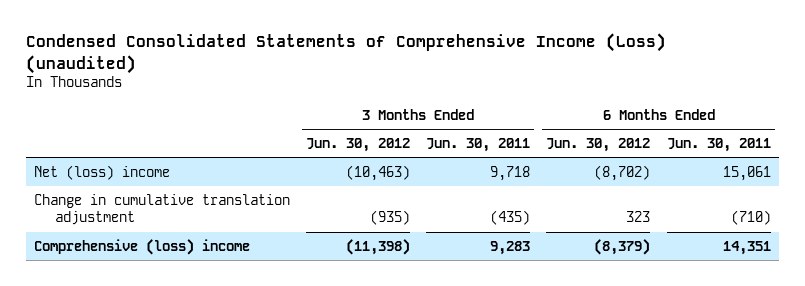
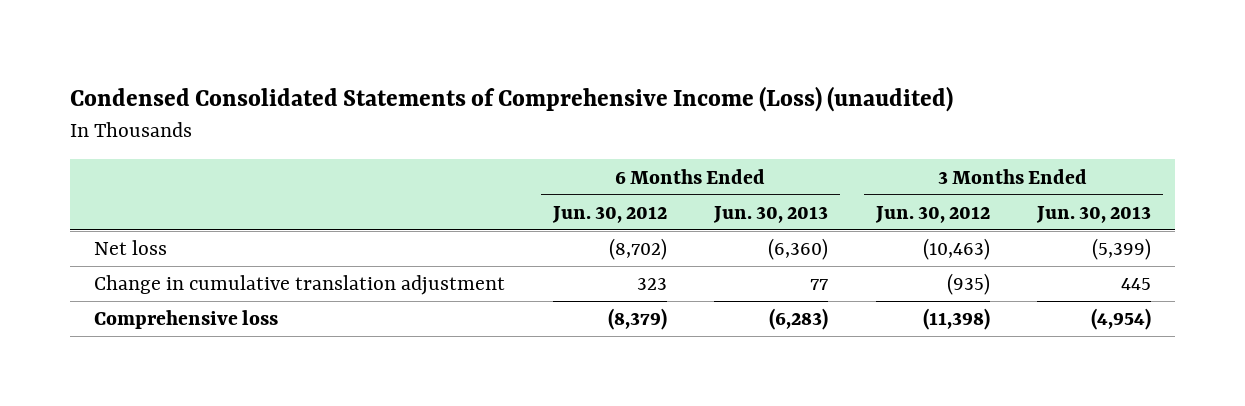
- | 3 Months Ended Jun. 30, 2012 | 3 Months Ended Jun. 30, 2011 | 6 Months Ended Jun. 30, 2012 | 6 Months Ended Jun. 30, 2011
+ | 6 Months Ended Jun. 30, 2012 | 6 Months Ended Jun. 30, 2013 | 3 Months Ended Jun. 30, 2012 | 3 Months Ended Jun. 30, 2013
- Net (loss) income | (10,463) | 9,718 | (8,702) | 15,061
+ Net loss | (8,702) | (6,360) | (10,463) | (5,399)
- Comprehensive (loss) income | (11,398) | 9,283 | (8,379) | 14,351
+ Comprehensive loss | (8,379) | (6,283) | (11,398) | (4,954)

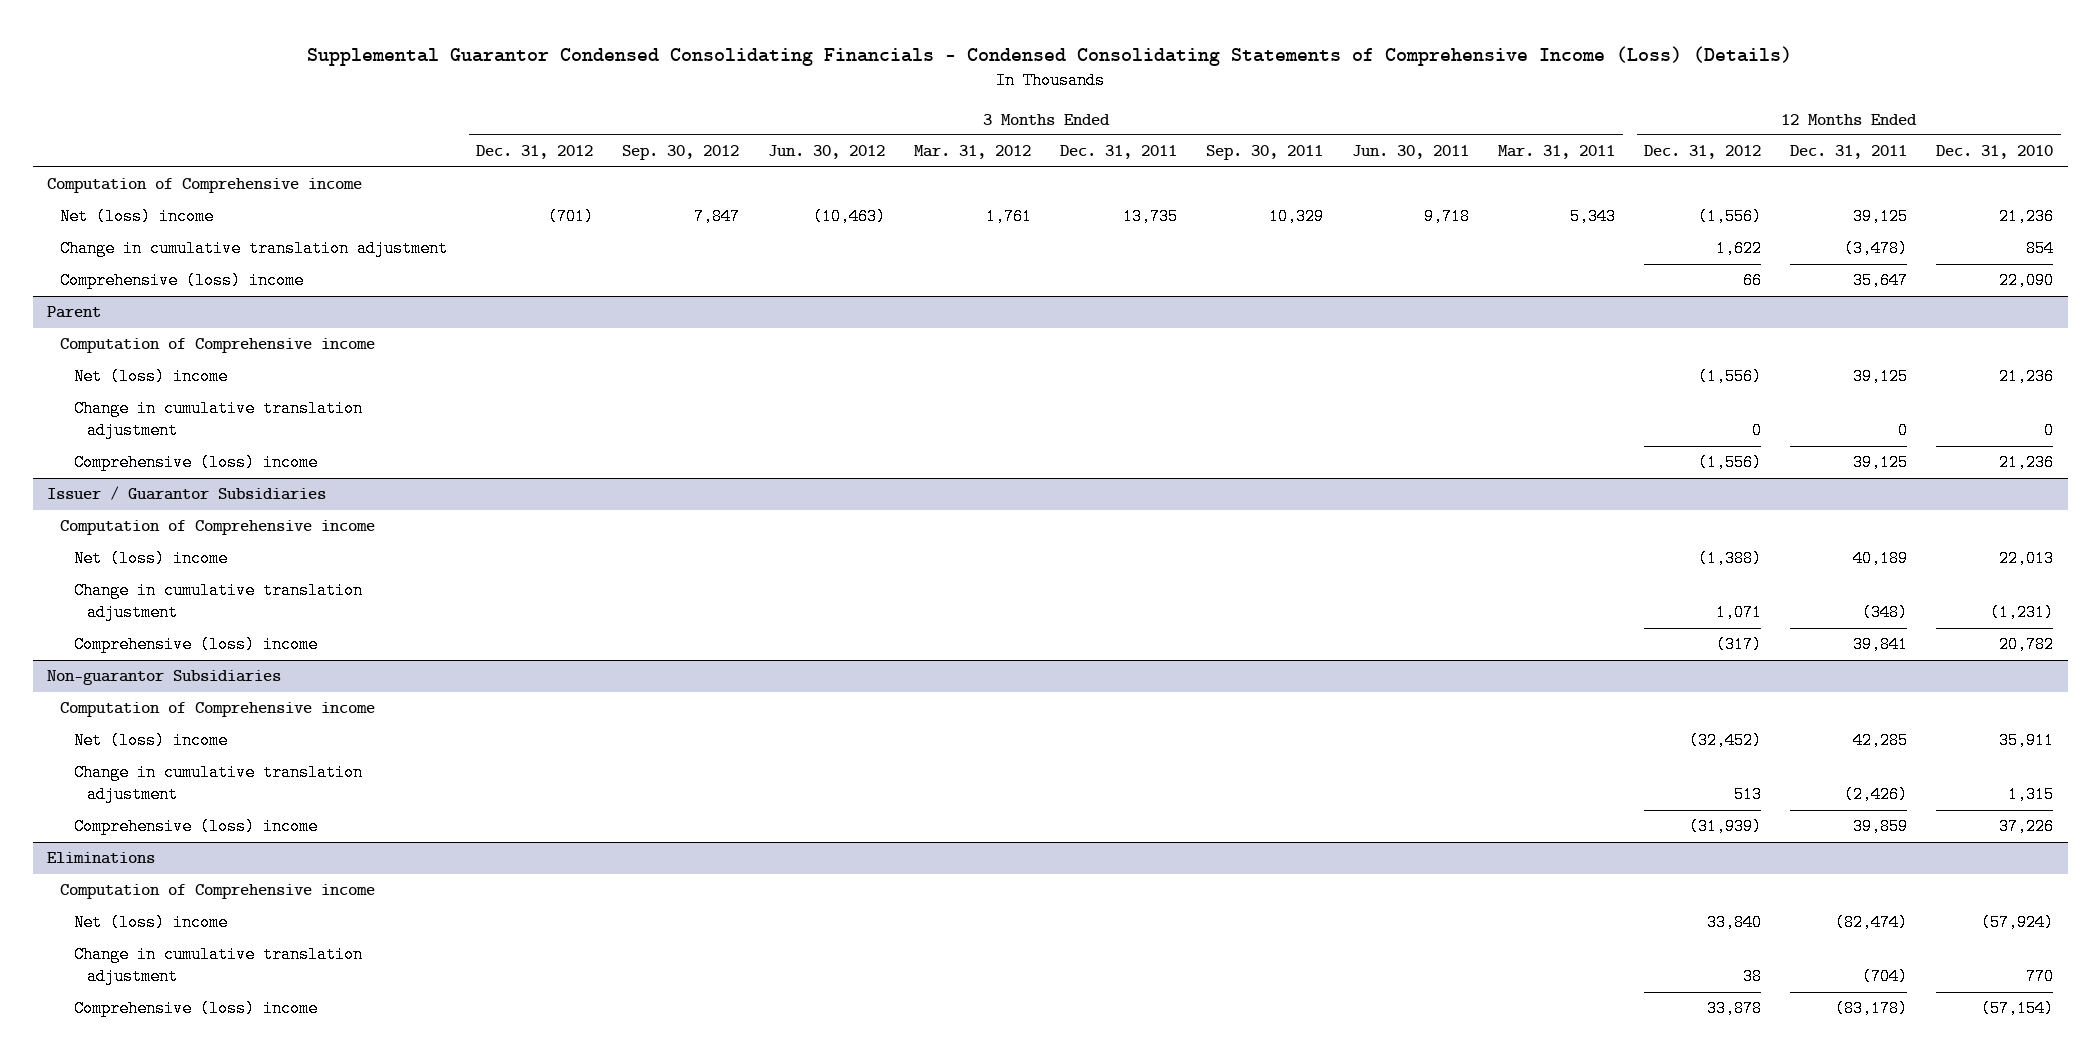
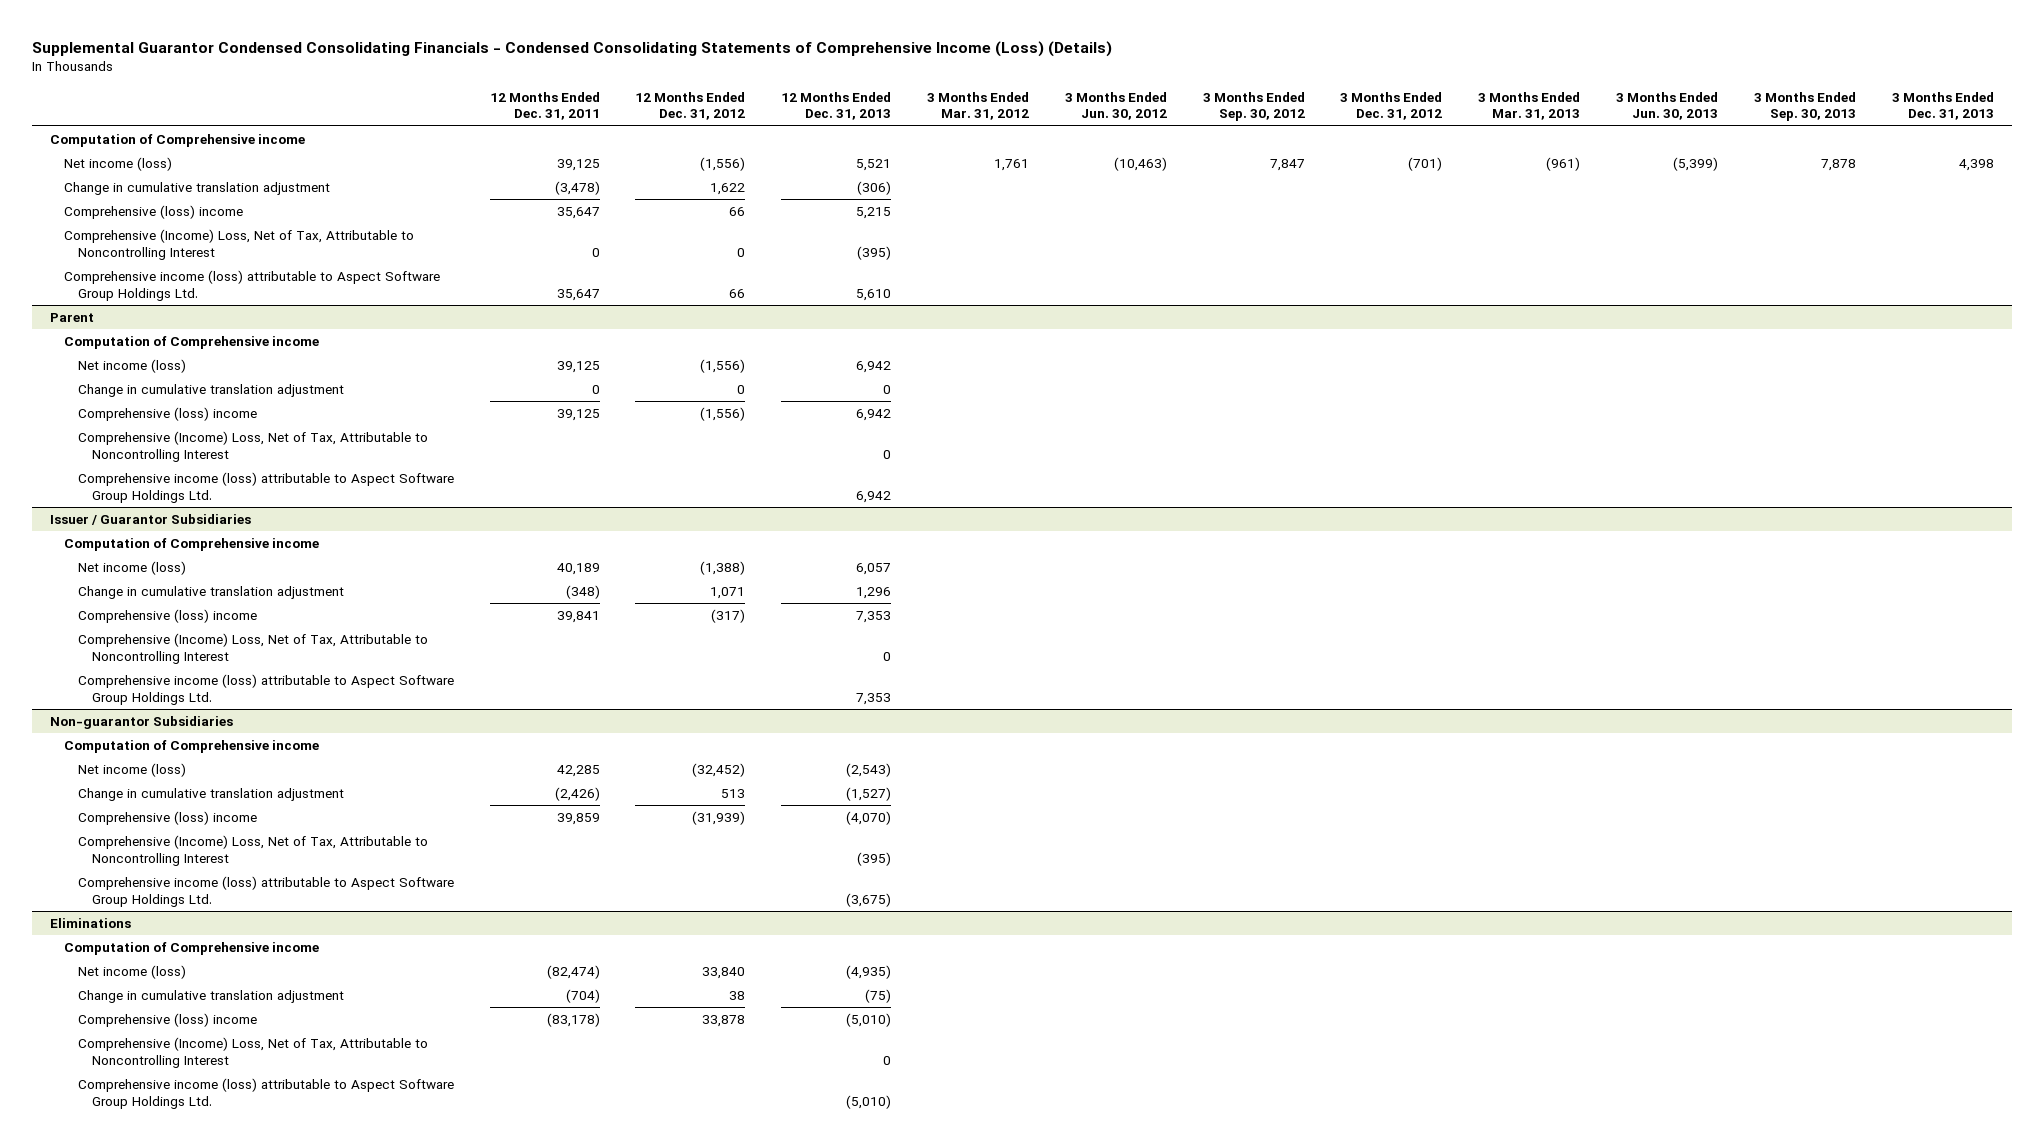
- | 3 Months Ended Dec. 31, 2012 | 3 Months Ended Sep. 30, 2012 | 3 Months Ended Jun. 30, 2012 | 3 Months Ended Mar. 31, 2012 | 3 Months Ended Dec. 31, 2011 | 3 Months Ended Sep. 30, 2011 | 3 Months Ended Jun. 30, 2011 | 3 Months Ended Mar. 31, 2011 | 12 Months Ended Dec. 31, 2012 | 12 Months Ended Dec. 31, 2011 | 12 Months Ended Dec. 31, 2010
+ | 12 Months Ended Dec. 31, 2011 | 12 Months Ended Dec. 31, 2012 | 12 Months Ended Dec. 31, 2013 | 3 Months Ended Mar. 31, 2012 | 3 Months Ended Jun. 30, 2012 | 3 Months Ended Sep. 30, 2012 | 3 Months Ended Dec. 31, 2012 | 3 Months Ended Mar. 31, 2013 | 3 Months Ended Jun. 30, 2013 | 3 Months Ended Sep. 30, 2013 | 3 Months Ended Dec. 31, 2013
- Net (loss) income | (701) | 7,847 | (10,463) | 1,761 | 13,735 | 10,329 | 9,718 | 5,343 | (1,556) | 39,125 | 21,236
+ Net income (loss) | 39,125 | (1,556) | 5,521 | 1,761 | (10,463) | 7,847 | (701) | (961) | (5,399) | 7,878 | 4,398
+ Comprehensive (Income) Loss, Net of Tax, Attributable to Noncontrolling Interest | 0 | 0 | (395) | | | | | | | |
+ Comprehensive income (loss) attributable to Aspect Software Group Holdings Ltd. | 35,647 | 66 | 5,610 | | | | | | | |
@ Parent
- Net (loss) income | | | | | | | | | (1,556) | 39,125 | 21,236
+ Net income (loss) | 39,125 | (1,556) | 6,942 | | | | | | | |
+ Comprehensive (Income) Loss, Net of Tax, Attributable to Noncontrolling Interest | | | 0 | | | | | | | |
+ Comprehensive income (loss) attributable to Aspect Software Group Holdings Ltd. | | | 6,942 | | | | | | | |
@ Issuer / Guarantor Subsidiaries
- Net (loss) income | | | | | | | | | (1,388) | 40,189 | 22,013
+ Net income (loss) | 40,189 | (1,388) | 6,057 | | | | | | | |
+ Comprehensive (Income) Loss, Net of Tax, Attributable to Noncontrolling Interest | | | 0 | | | | | | | |
+ Comprehensive income (loss) attributable to Aspect Software Group Holdings Ltd. | | | 7,353 | | | | | | | |
@ Non-guarantor Subsidiaries
- Net (loss) income | | | | | | | | | (32,452) | 42,285 | 35,911
+ Net income (loss) | 42,285 | (32,452) | (2,543) | | | | | | | |
+ Comprehensive (Income) Loss, Net of Tax, Attributable to Noncontrolling Interest | | | (395) | | | | | | | |
+ Comprehensive income (loss) attributable to Aspect Software Group Holdings Ltd. | | | (3,675) | | | | | | | |
@ Eliminations
- Net (loss) income | | | | | | | | | 33,840 | (82,474) | (57,924)
+ Net income (loss) | (82,474) | 33,840 | (4,935) | | | | | | | |
+ Comprehensive (Income) Loss, Net of Tax, Attributable to Noncontrolling Interest | | | 0 | | | | | | | |
+ Comprehensive income (loss) attributable to Aspect Software Group Holdings Ltd. | | | (5,010) | | | | | | | |

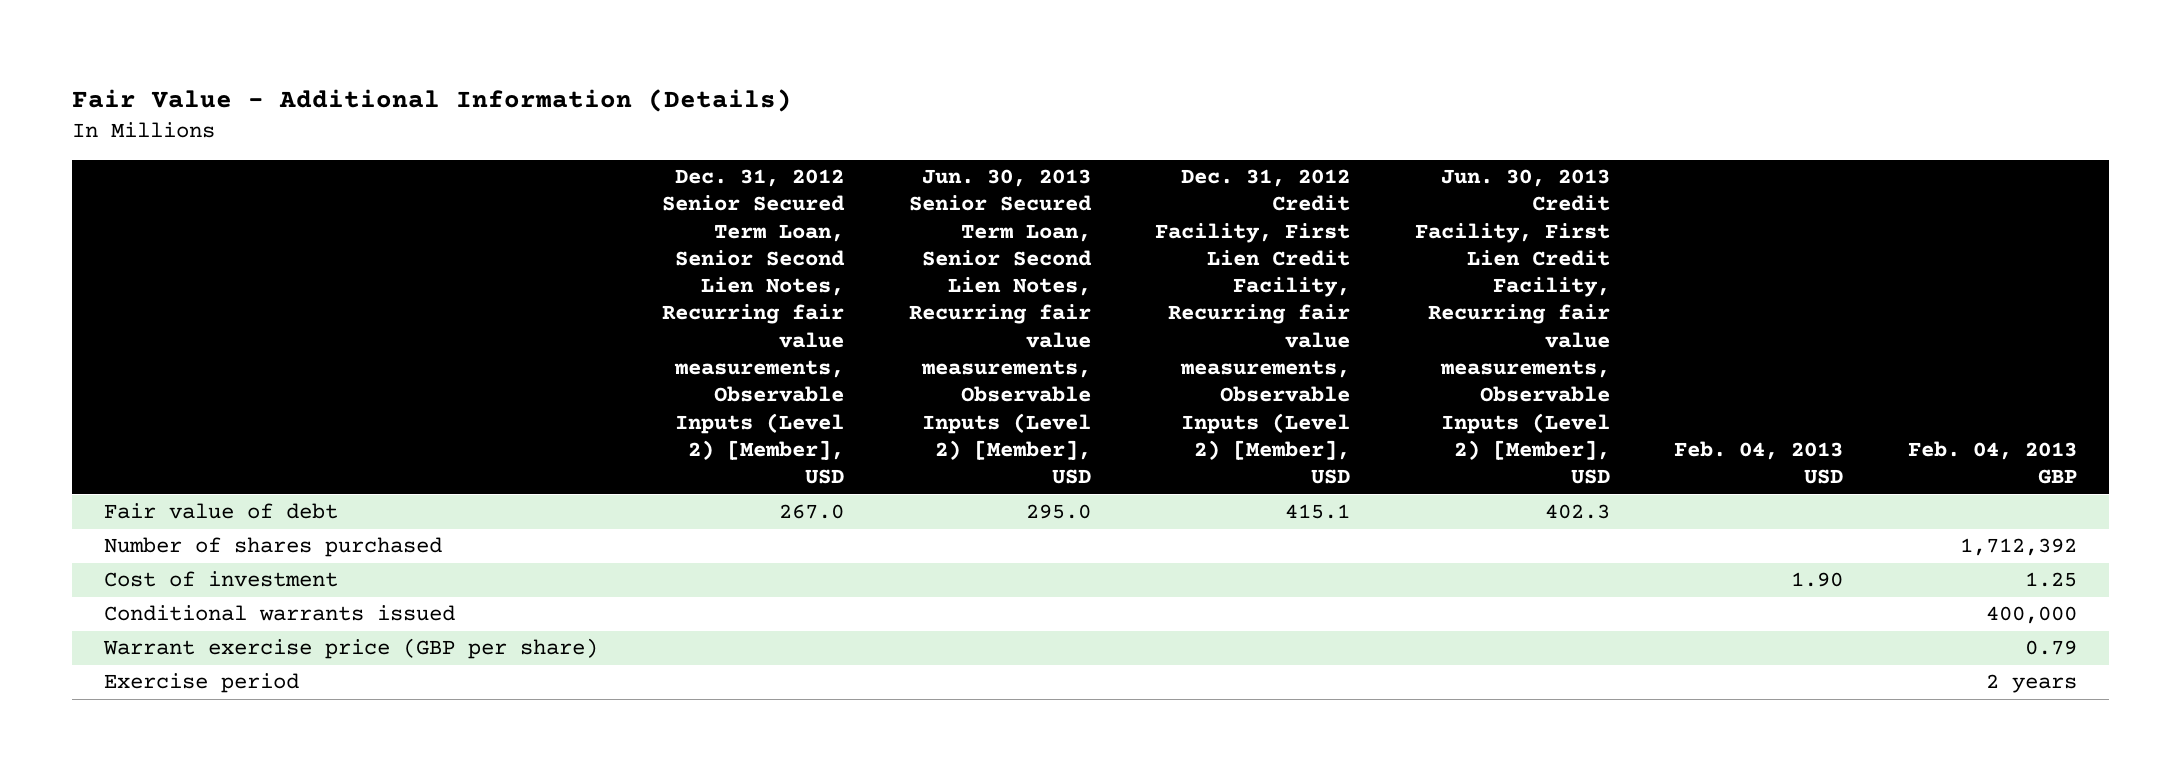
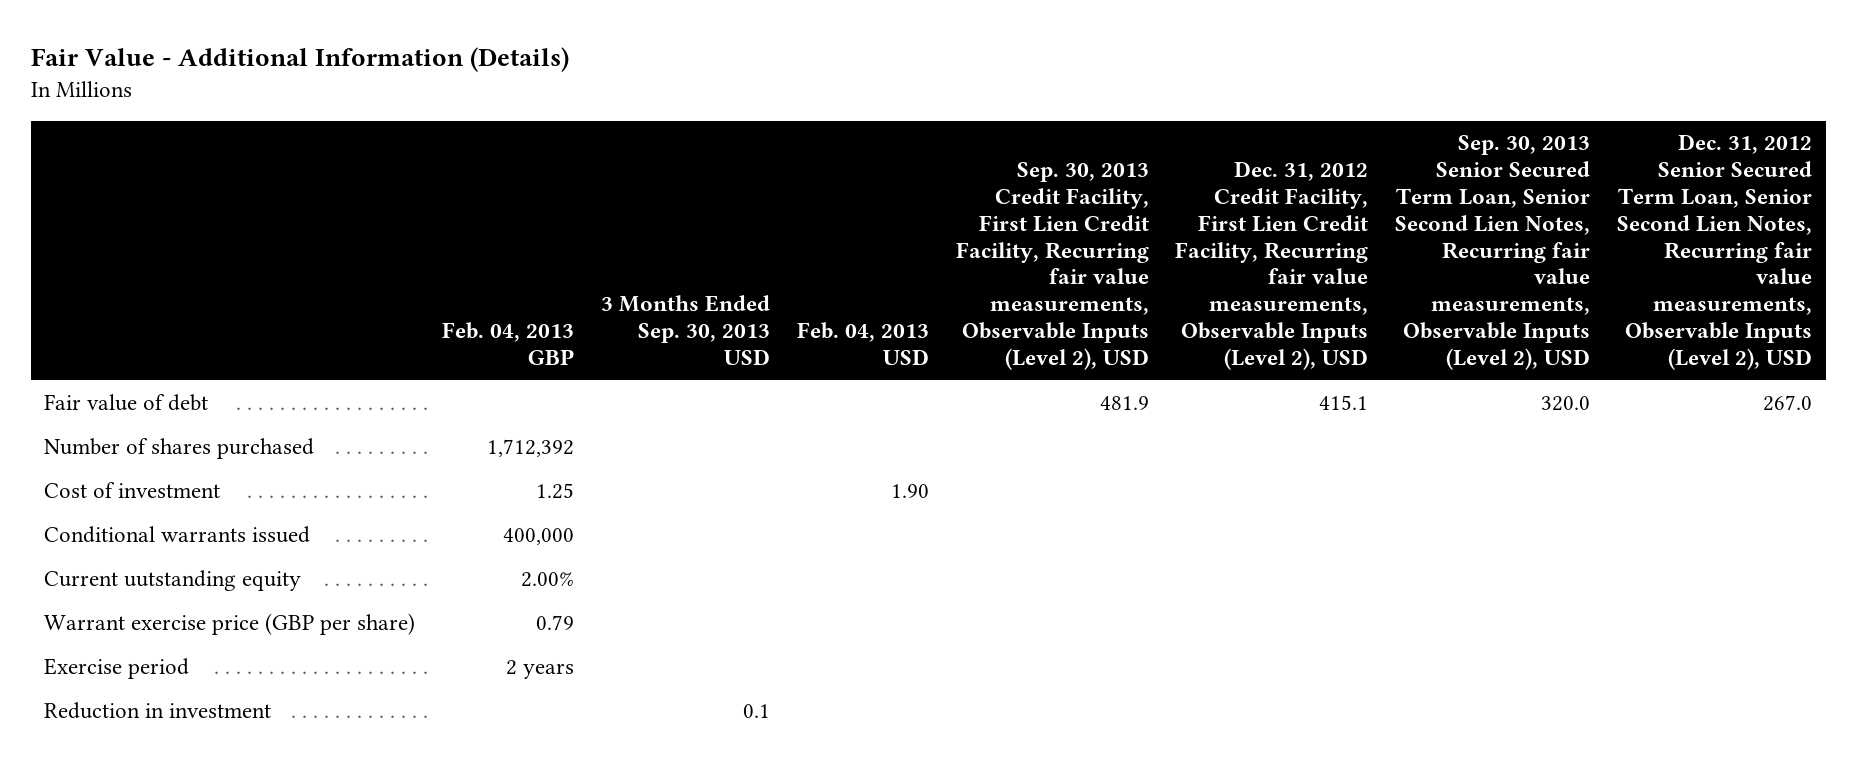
- | Dec. 31, 2012 Senior Secured Term Loan, Senior Second Lien Notes, Recurring fair value measurements, Observable Inputs (Level 2) [Member], USD | Jun. 30, 2013 Senior Secured Term Loan, Senior Second Lien Notes, Recurring fair value measurements, Observable Inputs (Level 2) [Member], USD | Dec. 31, 2012 Credit Facility, First Lien Credit Facility, Recurring fair value measurements, Observable Inputs (Level 2) [Member], USD | Jun. 30, 2013 Credit Facility, First Lien Credit Facility, Recurring fair value measurements, Observable Inputs (Level 2) [Member], USD | Feb. 04, 2013 USD | Feb. 04, 2013 GBP
+ | Feb. 04, 2013 GBP | 3 Months Ended Sep. 30, 2013 USD | Feb. 04, 2013 USD | Sep. 30, 2013 Credit Facility, First Lien Credit Facility, Recurring fair value measurements, Observable Inputs (Level 2), USD | Dec. 31, 2012 Credit Facility, First Lien Credit Facility, Recurring fair value measurements, Observable Inputs (Level 2), USD | Sep. 30, 2013 Senior Secured Term Loan, Senior Second Lien Notes, Recurring fair value measurements, Observable Inputs (Level 2), USD | Dec. 31, 2012 Senior Secured Term Loan, Senior Second Lien Notes, Recurring fair value measurements, Observable Inputs (Level 2), USD
+ Current uutstanding equity | 2.00% | | | | | |
+ Reduction in investment | | 0.1 | | | | |

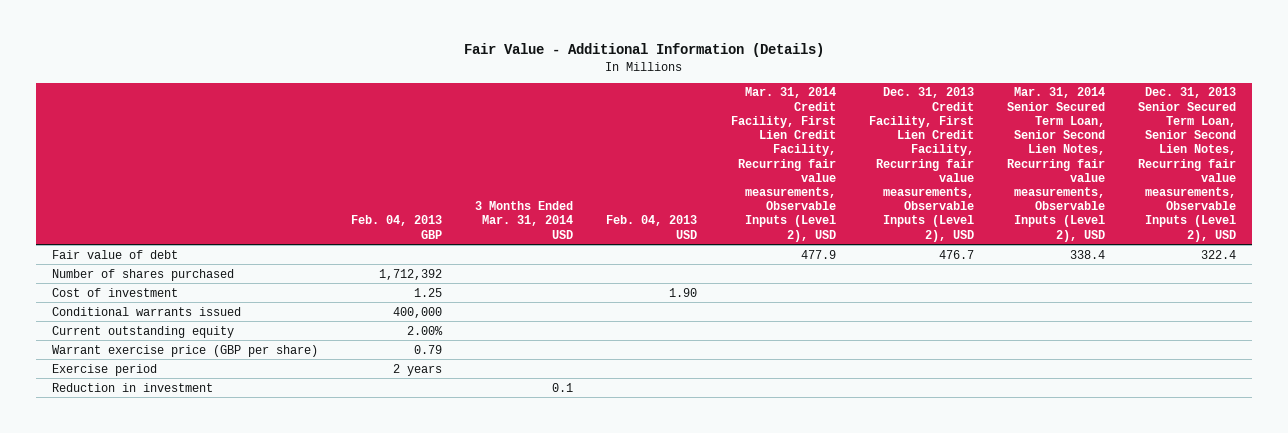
- | Feb. 04, 2013 GBP | 3 Months Ended Sep. 30, 2013 USD | Feb. 04, 2013 USD | Sep. 30, 2013 Credit Facility, First Lien Credit Facility, Recurring fair value measurements, Observable Inputs (Level 2), USD | Dec. 31, 2012 Credit Facility, First Lien Credit Facility, Recurring fair value measurements, Observable Inputs (Level 2), USD | Sep. 30, 2013 Senior Secured Term Loan, Senior Second Lien Notes, Recurring fair value measurements, Observable Inputs (Level 2), USD | Dec. 31, 2012 Senior Secured Term Loan, Senior Second Lien Notes, Recurring fair value measurements, Observable Inputs (Level 2), USD
+ | Feb. 04, 2013 GBP | 3 Months Ended Mar. 31, 2014 USD | Feb. 04, 2013 USD | Mar. 31, 2014 Credit Facility, First Lien Credit Facility, Recurring fair value measurements, Observable Inputs (Level 2), USD | Dec. 31, 2013 Credit Facility, First Lien Credit Facility, Recurring fair value measurements, Observable Inputs (Level 2), USD | Mar. 31, 2014 Senior Secured Term Loan, Senior Second Lien Notes, Recurring fair value measurements, Observable Inputs (Level 2), USD | Dec. 31, 2013 Senior Secured Term Loan, Senior Second Lien Notes, Recurring fair value measurements, Observable Inputs (Level 2), USD
- Current uutstanding equity | 2.00% | | | | | |
+ Current outstanding equity | 2.00% | | | | | |

